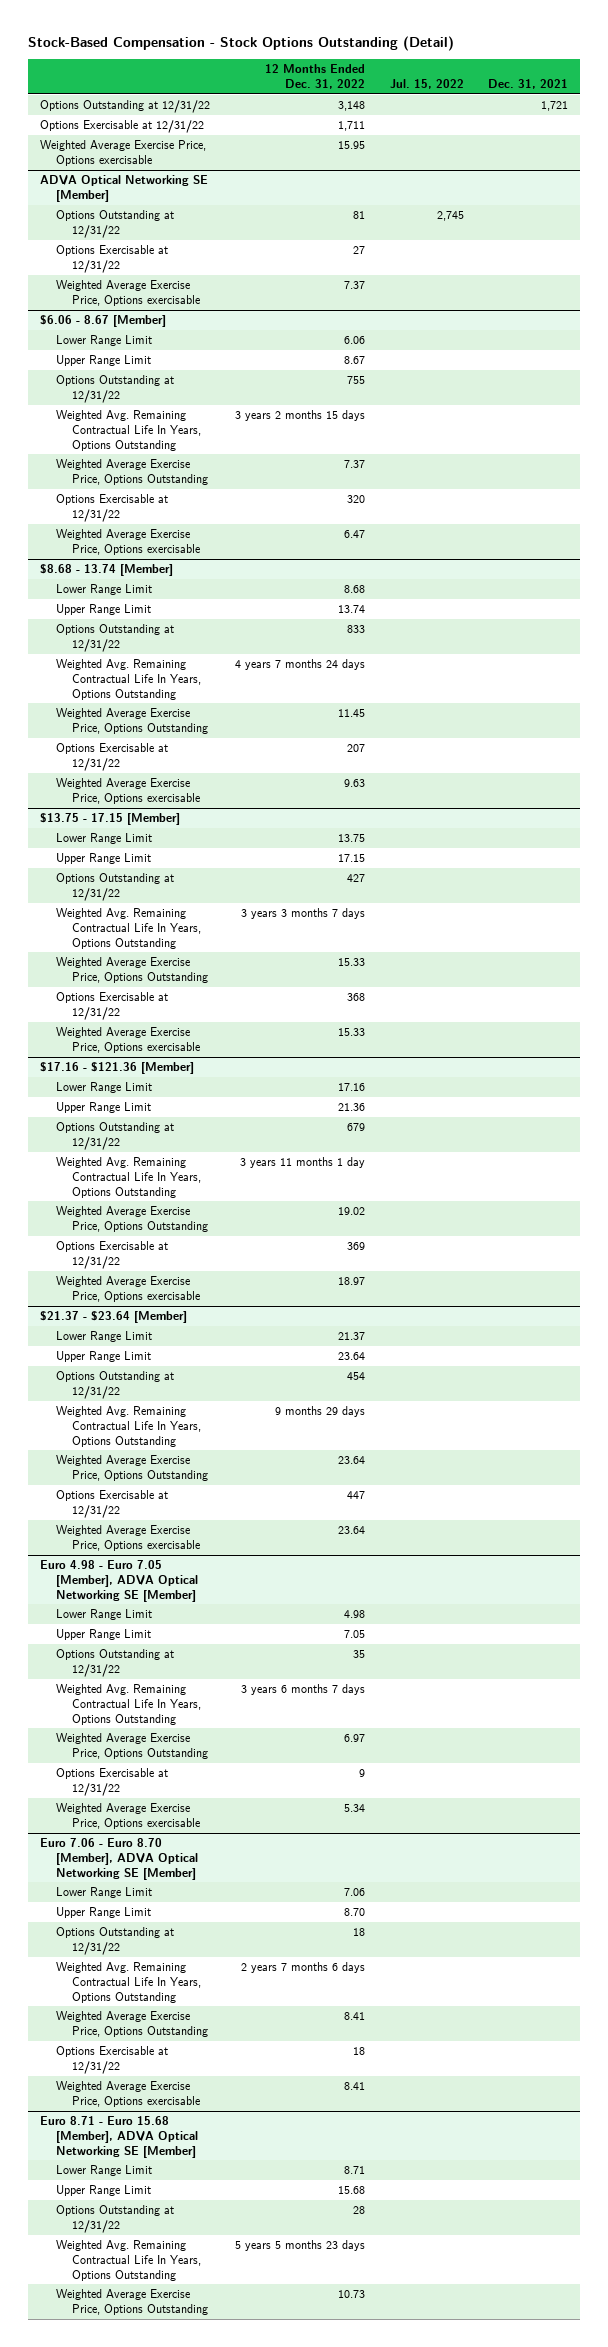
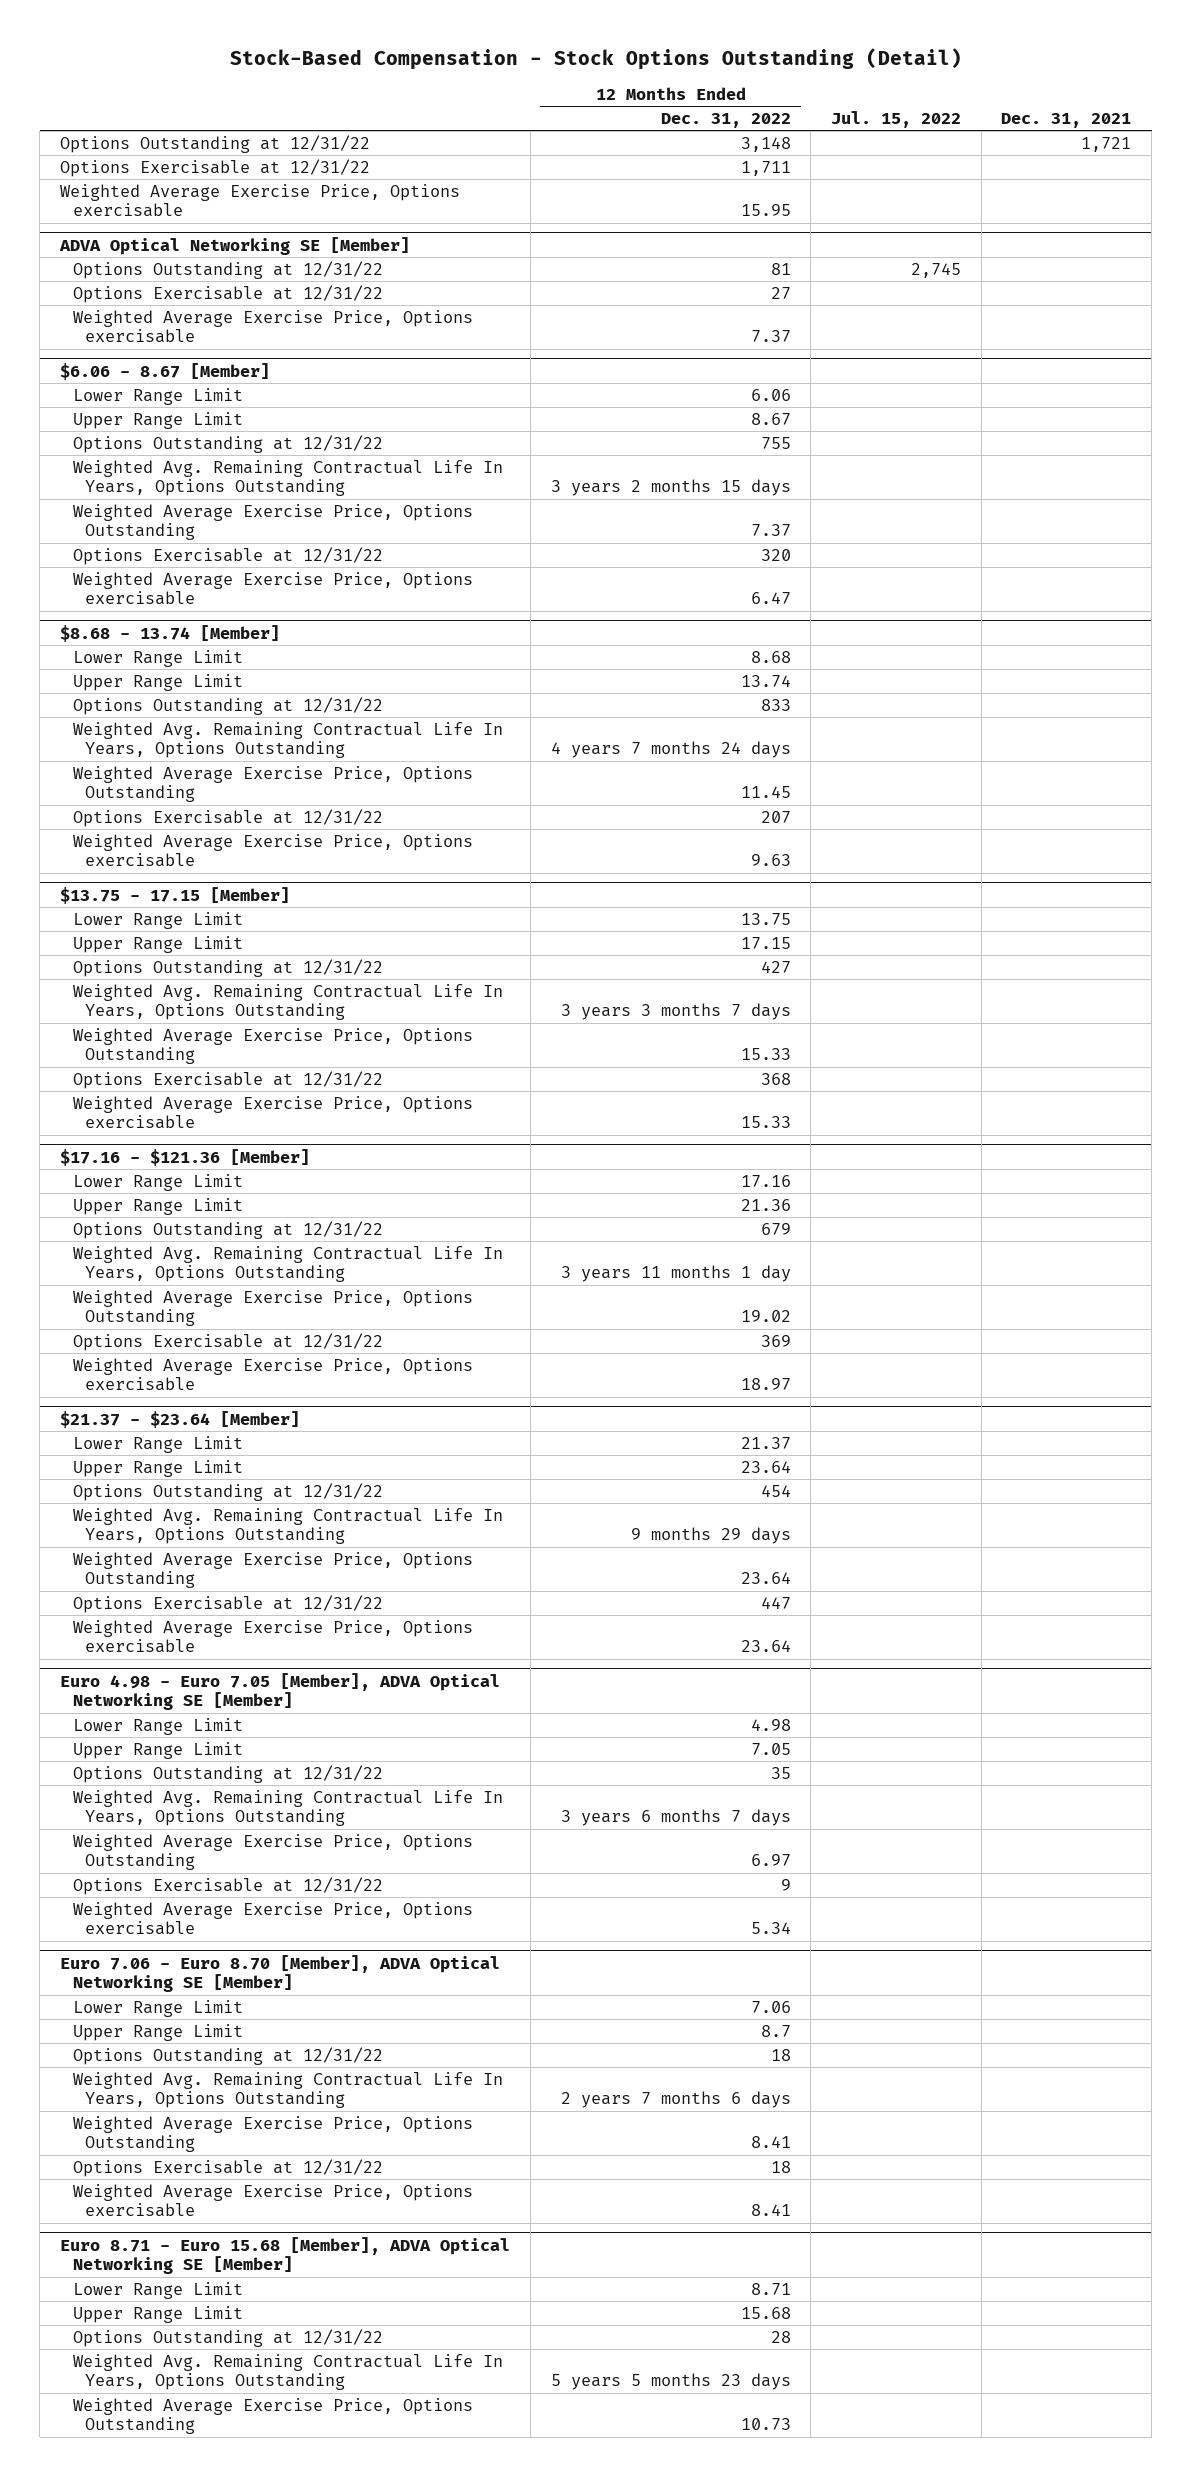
@ Euro 7.06 - Euro 8.70 [Member], ADVA Optical Networking SE [Member]
- Upper Range Limit | 8.70 | |
+ Upper Range Limit | 8.7 | |

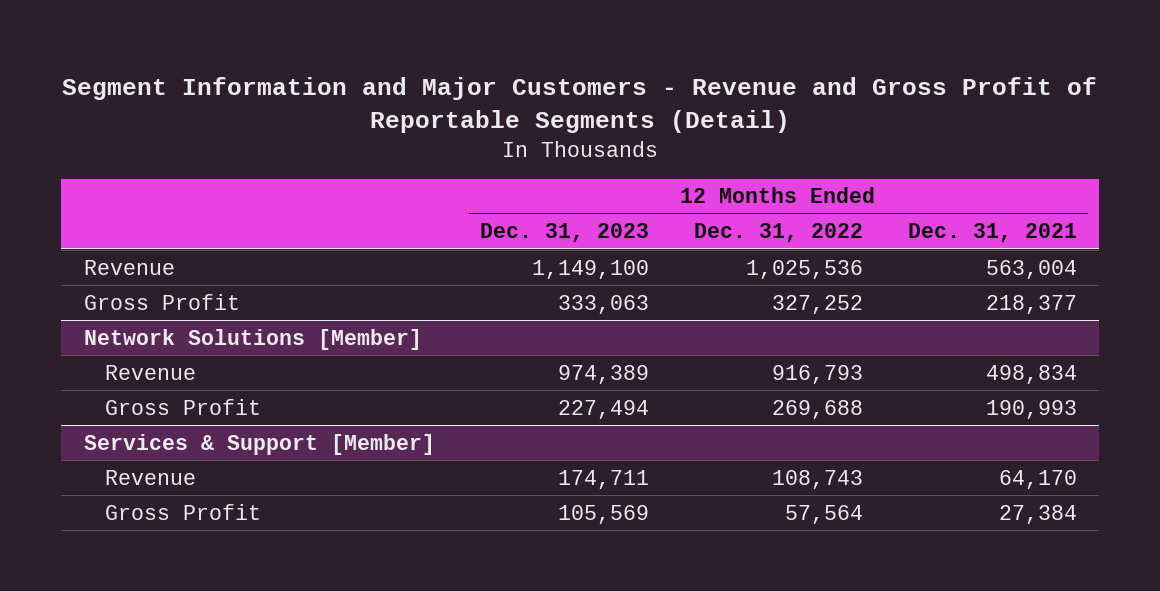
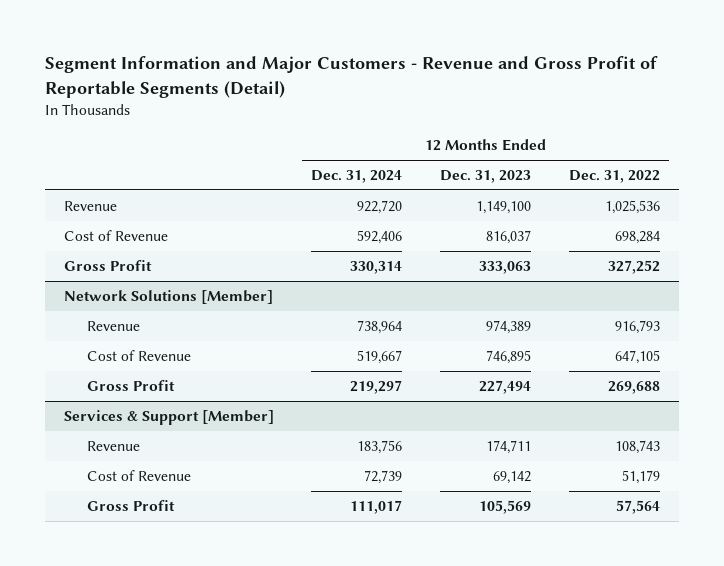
- | 12 Months Ended Dec. 31, 2023 | 12 Months Ended Dec. 31, 2022 | 12 Months Ended Dec. 31, 2021
+ | 12 Months Ended Dec. 31, 2024 | 12 Months Ended Dec. 31, 2023 | 12 Months Ended Dec. 31, 2022
+ Cost of Revenue | 592,406 | 816,037 | 698,284
@ Network Solutions [Member]
+ Cost of Revenue | 519,667 | 746,895 | 647,105
@ Services & Support [Member]
+ Cost of Revenue | 72,739 | 69,142 | 51,179

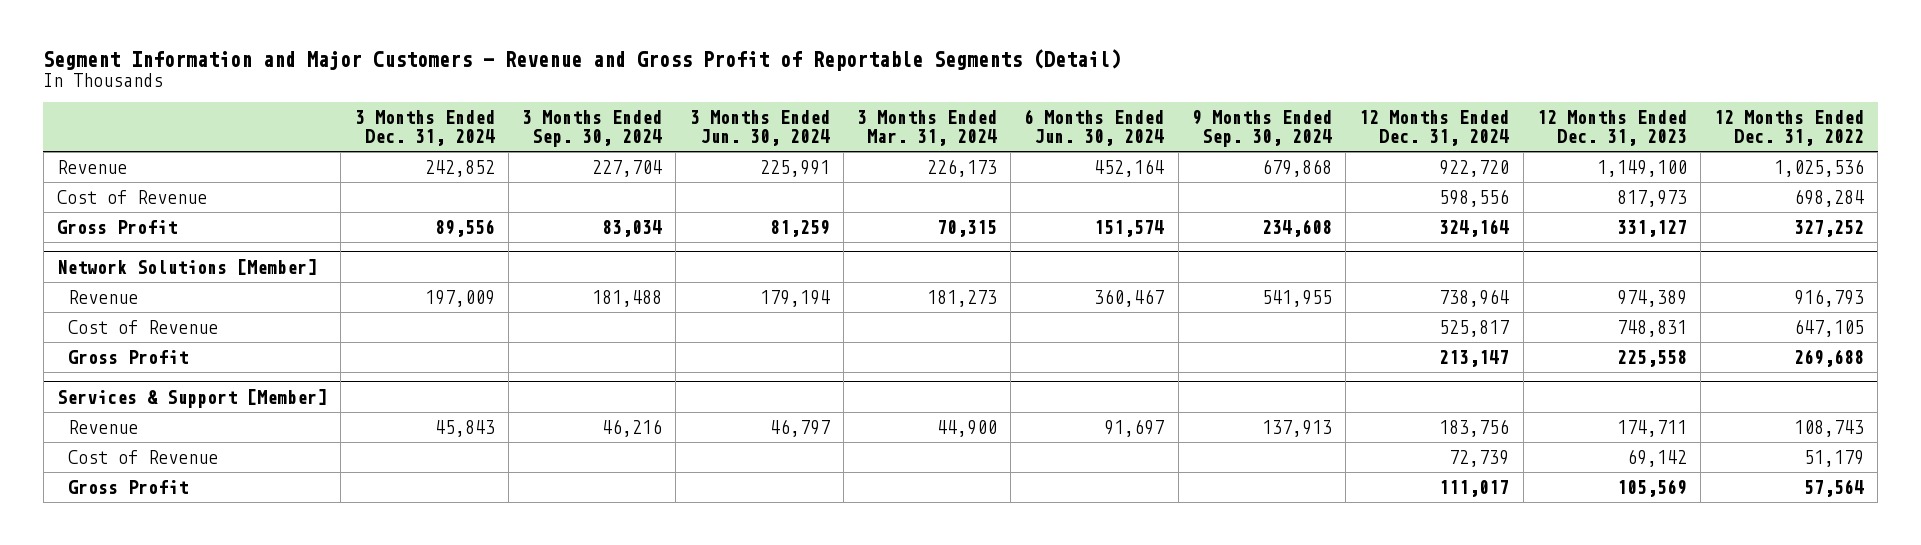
- | 12 Months Ended Dec. 31, 2024 | 12 Months Ended Dec. 31, 2023 | 12 Months Ended Dec. 31, 2022
+ | 3 Months Ended Dec. 31, 2024 | 3 Months Ended Sep. 30, 2024 | 3 Months Ended Jun. 30, 2024 | 3 Months Ended Mar. 31, 2024 | 6 Months Ended Jun. 30, 2024 | 9 Months Ended Sep. 30, 2024 | 12 Months Ended Dec. 31, 2024 | 12 Months Ended Dec. 31, 2023 | 12 Months Ended Dec. 31, 2022
- Cost of Revenue | 592,406 | 816,037 | 698,284
- Gross Profit | 330,314 | 333,063 | 327,252
+ Cost of Revenue | | | | | | | 598,556 | 817,973 | 698,284
+ Gross Profit | 89,556 | 83,034 | 81,259 | 70,315 | 151,574 | 234,608 | 324,164 | 331,127 | 327,252
@ Network Solutions [Member]
- Cost of Revenue | 519,667 | 746,895 | 647,105
- Gross Profit | 219,297 | 227,494 | 269,688
+ Cost of Revenue | | | | | | | 525,817 | 748,831 | 647,105
+ Gross Profit | | | | | | | 213,147 | 225,558 | 269,688

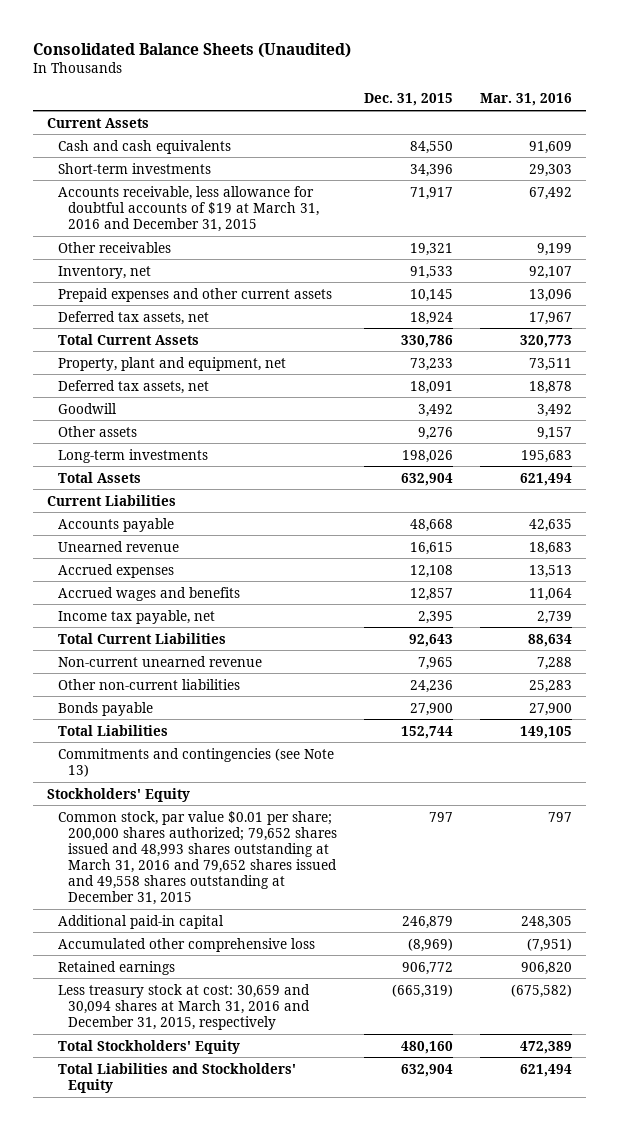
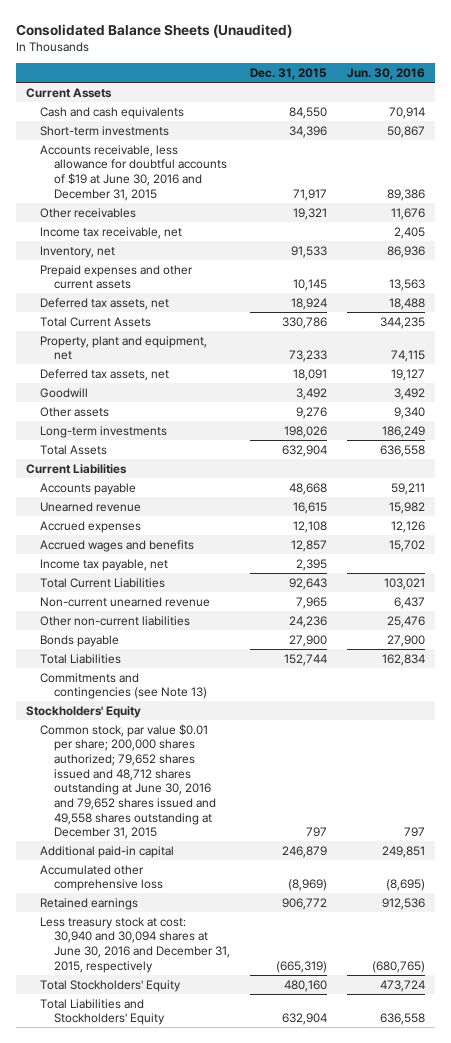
- | Dec. 31, 2015 | Mar. 31, 2016
+ | Dec. 31, 2015 | Jun. 30, 2016
- Accounts receivable, less allowance for doubtful accounts of $19 at March 31, 2016 and December 31, 2015 | 71,917 | 67,492
+ Accounts receivable, less allowance for doubtful accounts of $19 at June 30, 2016 and December 31, 2015 | 71,917 | 89,386
+ Income tax receivable, net | | 2,405
- Common stock, par value $0.01 per share; 200,000 shares authorized; 79,652 shares issued and 48,993 shares outstanding at March 31, 2016 and 79,652 shares issued and 49,558 shares outstanding at December 31, 2015 | 797 | 797
+ Common stock, par value $0.01 per share; 200,000 shares authorized; 79,652 shares issued and 48,712 shares outstanding at June 30, 2016 and 79,652 shares issued and 49,558 shares outstanding at December 31, 2015 | 797 | 797
- Less treasury stock at cost: 30,659 and 30,094 shares at March 31, 2016 and December 31, 2015, respectively | (665,319) | (675,582)
+ Less treasury stock at cost: 30,940 and 30,094 shares at June 30, 2016 and December 31, 2015, respectively | (665,319) | (680,765)

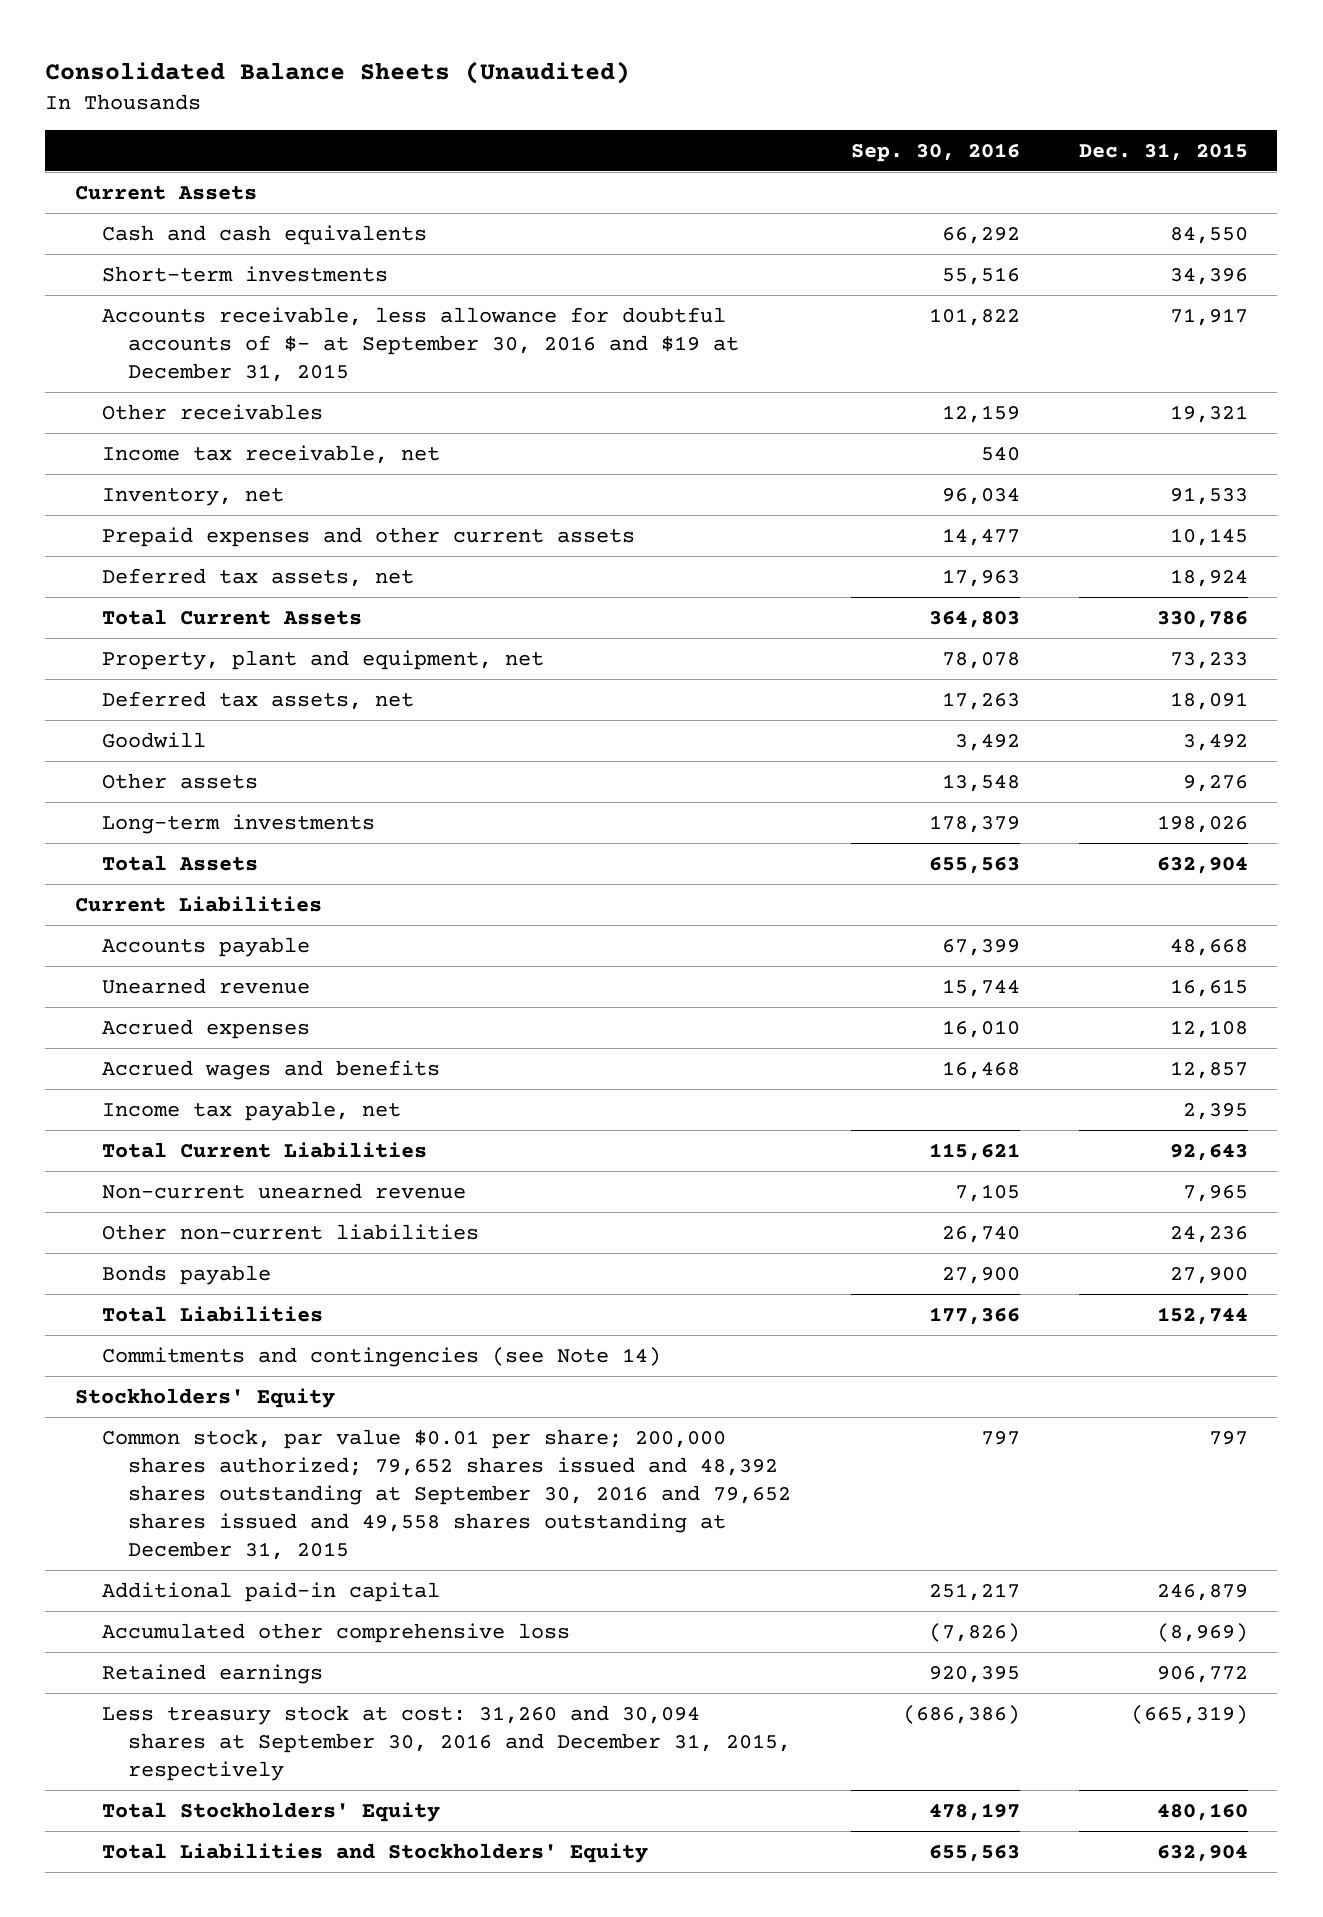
- | Dec. 31, 2015 | Jun. 30, 2016
+ | Sep. 30, 2016 | Dec. 31, 2015
- Accounts receivable, less allowance for doubtful accounts of $19 at June 30, 2016 and December 31, 2015 | 71,917 | 89,386
+ Accounts receivable, less allowance for doubtful accounts of $- at September 30, 2016 and $19 at December 31, 2015 | 101,822 | 71,917
- Commitments and contingencies (see Note 13)
+ Commitments and contingencies (see Note 14)
- Common stock, par value $0.01 per share; 200,000 shares authorized; 79,652 shares issued and 48,712 shares outstanding at June 30, 2016 and 79,652 shares issued and 49,558 shares outstanding at December 31, 2015 | 797 | 797
+ Common stock, par value $0.01 per share; 200,000 shares authorized; 79,652 shares issued and 48,392 shares outstanding at September 30, 2016 and 79,652 shares issued and 49,558 shares outstanding at December 31, 2015 | 797 | 797
- Less treasury stock at cost: 30,940 and 30,094 shares at June 30, 2016 and December 31, 2015, respectively | (665,319) | (680,765)
+ Less treasury stock at cost: 31,260 and 30,094 shares at September 30, 2016 and December 31, 2015, respectively | (686,386) | (665,319)

